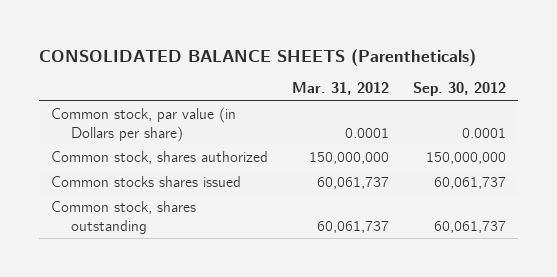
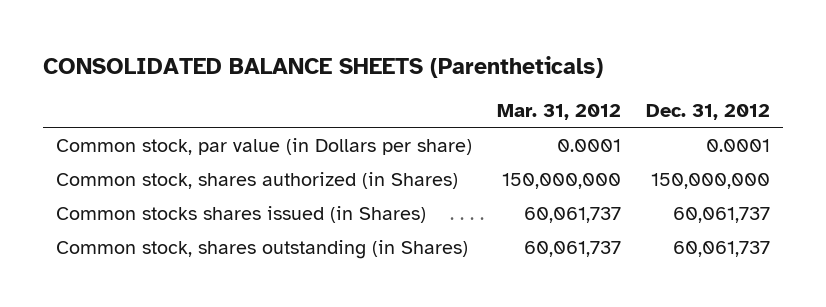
- | Mar. 31, 2012 | Sep. 30, 2012
+ | Mar. 31, 2012 | Dec. 31, 2012
- Common stock, shares authorized | 150,000,000 | 150,000,000
- Common stocks shares issued | 60,061,737 | 60,061,737
- Common stock, shares outstanding | 60,061,737 | 60,061,737
+ Common stock, shares authorized (in Shares) | 150,000,000 | 150,000,000
+ Common stocks shares issued (in Shares) | 60,061,737 | 60,061,737
+ Common stock, shares outstanding (in Shares) | 60,061,737 | 60,061,737

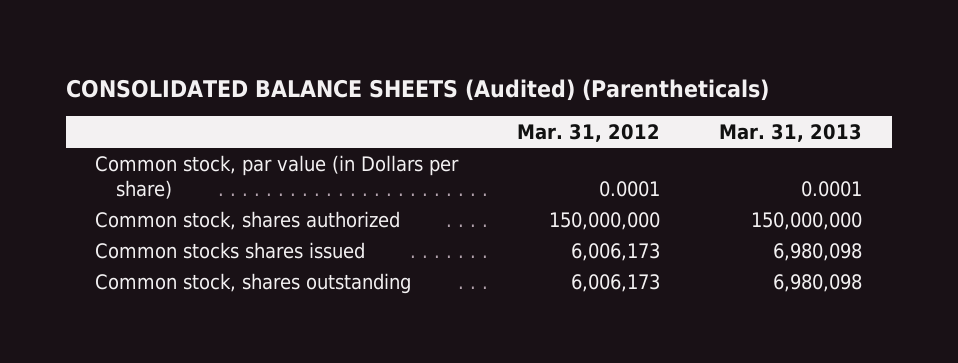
- CONSOLIDATED BALANCE SHEETS (Parentheticals)
+ CONSOLIDATED BALANCE SHEETS (Audited) (Parentheticals)
- | Mar. 31, 2012 | Dec. 31, 2012
+ | Mar. 31, 2012 | Mar. 31, 2013
- Common stock, shares authorized (in Shares) | 150,000,000 | 150,000,000
- Common stocks shares issued (in Shares) | 60,061,737 | 60,061,737
- Common stock, shares outstanding (in Shares) | 60,061,737 | 60,061,737
+ Common stock, shares authorized | 150,000,000 | 150,000,000
+ Common stocks shares issued | 6,006,173 | 6,980,098
+ Common stock, shares outstanding | 6,006,173 | 6,980,098

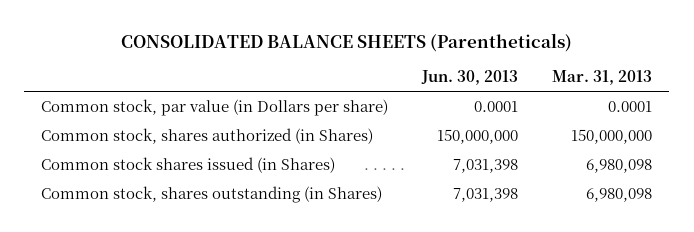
- CONSOLIDATED BALANCE SHEETS (Audited) (Parentheticals)
+ CONSOLIDATED BALANCE SHEETS (Parentheticals)
- | Mar. 31, 2012 | Mar. 31, 2013
+ | Jun. 30, 2013 | Mar. 31, 2013
- Common stock, shares authorized | 150,000,000 | 150,000,000
- Common stocks shares issued | 6,006,173 | 6,980,098
- Common stock, shares outstanding | 6,006,173 | 6,980,098
+ Common stock, shares authorized (in Shares) | 150,000,000 | 150,000,000
+ Common stock shares issued (in Shares) | 7,031,398 | 6,980,098
+ Common stock, shares outstanding (in Shares) | 7,031,398 | 6,980,098

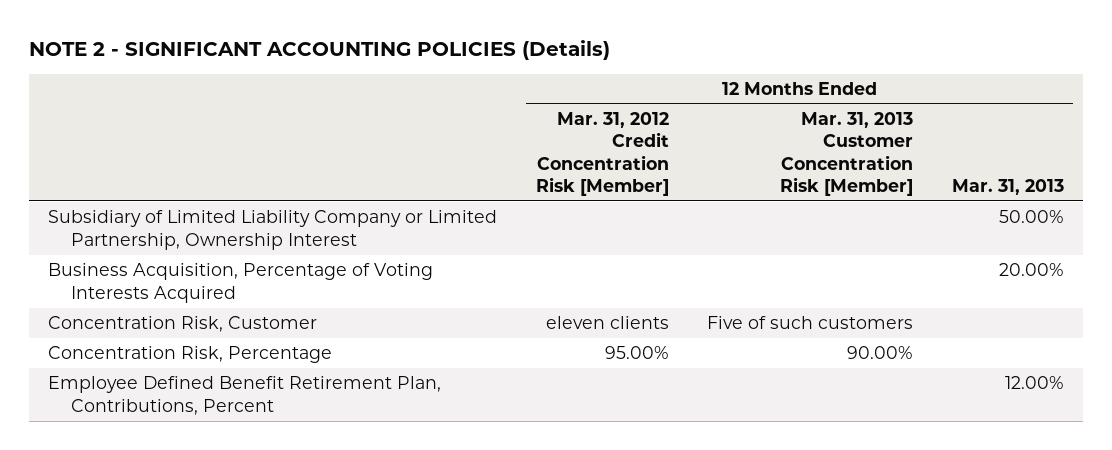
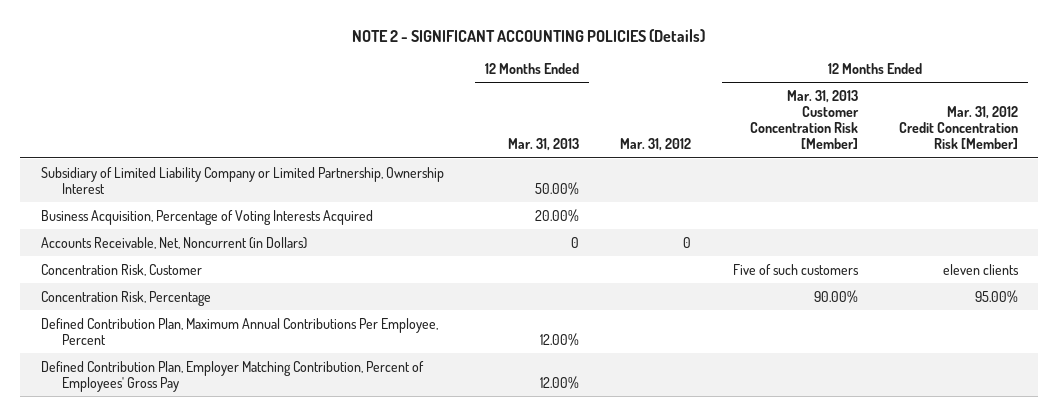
- | 12 Months Ended Mar. 31, 2012 Credit Concentration Risk [Member] | 12 Months Ended Mar. 31, 2013 Customer Concentration Risk [Member] | 12 Months Ended Mar. 31, 2013
+ | 12 Months Ended Mar. 31, 2013 | Mar. 31, 2012 | 12 Months Ended Mar. 31, 2013 Customer Concentration Risk [Member] | 12 Months Ended Mar. 31, 2012 Credit Concentration Risk [Member]
+ Accounts Receivable, Net, Noncurrent (in Dollars) | 0 | 0 | |
- Employee Defined Benefit Retirement Plan, Contributions, Percent | | | 12.00%
+ Defined Contribution Plan, Maximum Annual Contributions Per Employee, Percent | 12.00% | | |
+ Defined Contribution Plan, Employer Matching Contribution, Percent of Employees' Gross Pay | 12.00% | | |

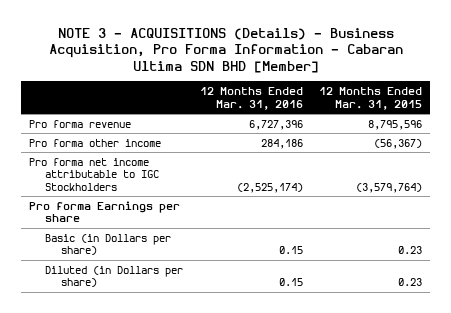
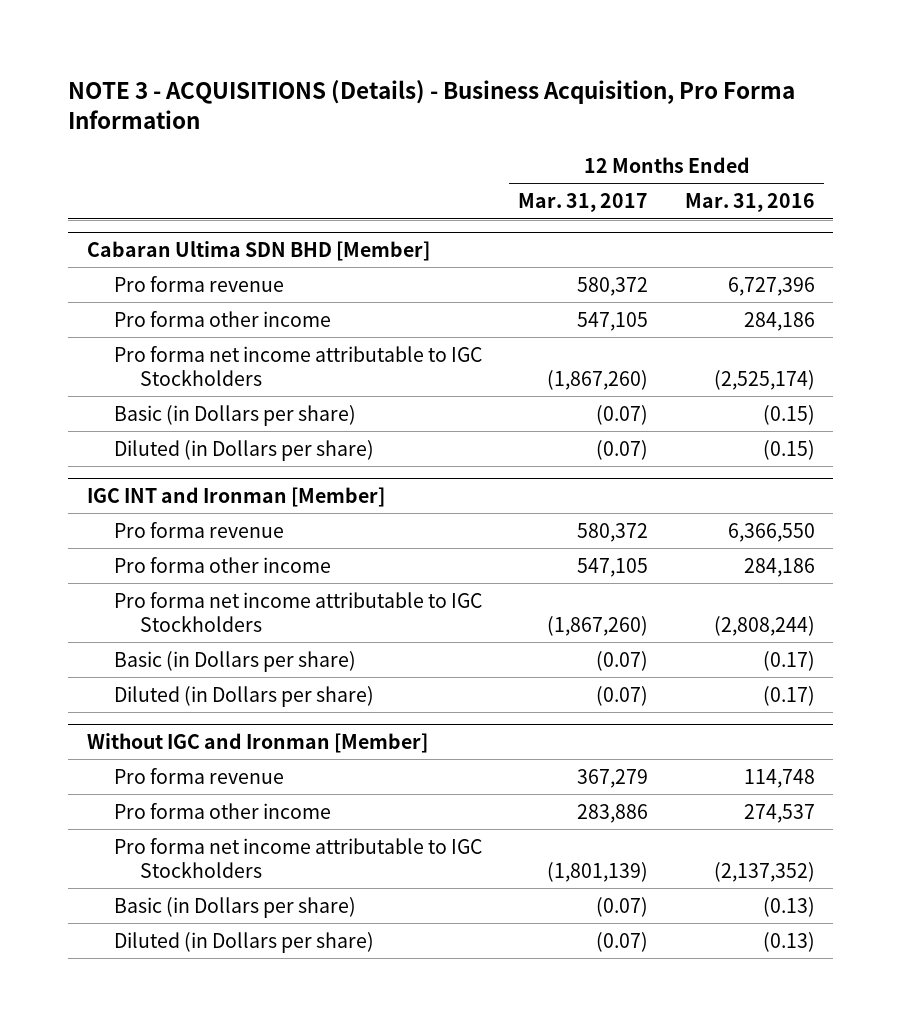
- NOTE 3 - ACQUISITIONS (Details) - Business Acquisition, Pro Forma Information - Cabaran Ultima SDN BHD [Member]
+ NOTE 3 - ACQUISITIONS (Details) - Business Acquisition, Pro Forma Information
- | 12 Months Ended Mar. 31, 2016 | 12 Months Ended Mar. 31, 2015
+ | 12 Months Ended Mar. 31, 2017 | 12 Months Ended Mar. 31, 2016
+ Cabaran Ultima SDN BHD [Member]
- Pro forma Earnings per share
- Basic (in Dollars per share) | 0.15 | 0.23
- Diluted (in Dollars per share) | 0.15 | 0.23
+ Basic (in Dollars per share) | (0.07) | (0.15)
+ Diluted (in Dollars per share) | (0.07) | (0.15)
+ IGC INT and Ironman [Member]
+ Pro forma revenue | 580,372 | 6,366,550
+ Pro forma other income | 547,105 | 284,186
+ Pro forma net income attributable to IGC Stockholders | (1,867,260) | (2,808,244)
+ Basic (in Dollars per share) | (0.07) | (0.17)
+ Diluted (in Dollars per share) | (0.07) | (0.17)
+ Without IGC and Ironman [Member]
+ Pro forma revenue | 367,279 | 114,748
+ Pro forma other income | 283,886 | 274,537
+ Pro forma net income attributable to IGC Stockholders | (1,801,139) | (2,137,352)
+ Basic (in Dollars per share) | (0.07) | (0.13)
+ Diluted (in Dollars per share) | (0.07) | (0.13)

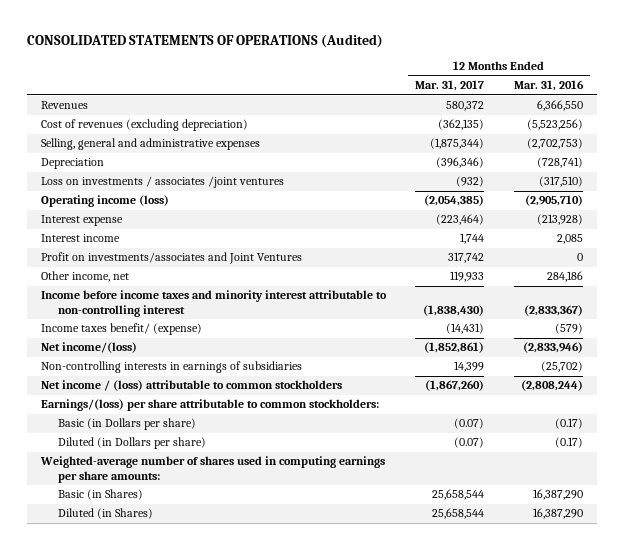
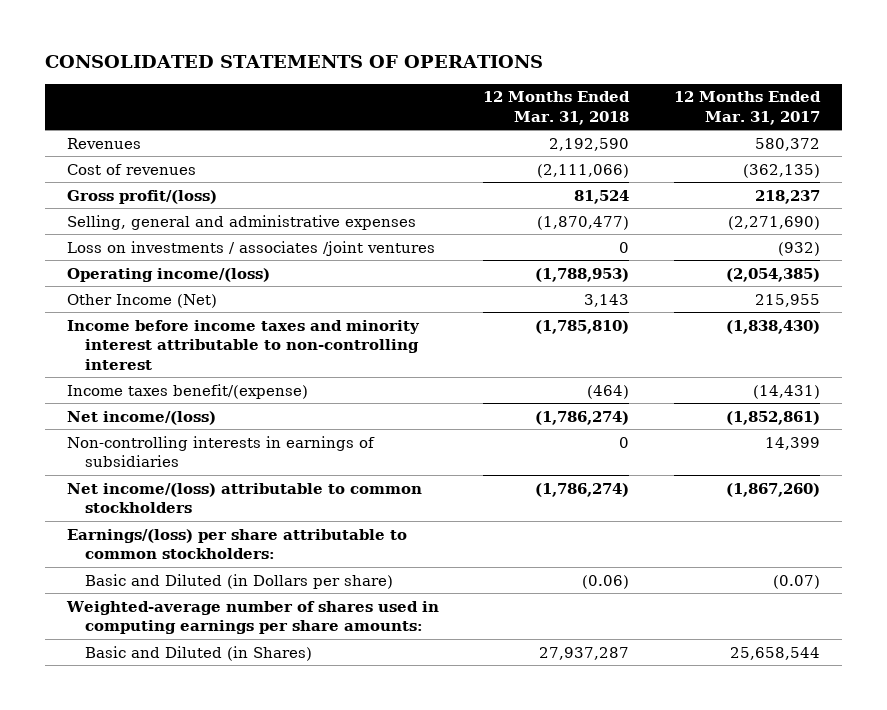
- CONSOLIDATED STATEMENTS OF OPERATIONS (Audited)
+ CONSOLIDATED STATEMENTS OF OPERATIONS
- | 12 Months Ended Mar. 31, 2017 | 12 Months Ended Mar. 31, 2016
+ | 12 Months Ended Mar. 31, 2018 | 12 Months Ended Mar. 31, 2017
- Cost of revenues (excluding depreciation) | (362,135) | (5,523,256)
- Selling, general and administrative expenses | (1,875,344) | (2,702,753)
- Depreciation | (396,346) | (728,741)
+ Cost of revenues | (2,111,066) | (362,135)
+ Gross profit/(loss) | 81,524 | 218,237
+ Selling, general and administrative expenses | (1,870,477) | (2,271,690)
- Operating income (loss) | (2,054,385) | (2,905,710)
- Interest expense | (223,464) | (213,928)
- Interest income | 1,744 | 2,085
- Profit on investments/associates and Joint Ventures | 317,742 | 0
- Other income, net | 119,933 | 284,186
+ Operating income/(loss) | (1,788,953) | (2,054,385)
+ Other Income (Net) | 3,143 | 215,955
- Income taxes benefit/ (expense) | (14,431) | (579)
+ Income taxes benefit/(expense) | (464) | (14,431)
- Net income / (loss) attributable to common stockholders | (1,867,260) | (2,808,244)
+ Net income/(loss) attributable to common stockholders | (1,786,274) | (1,867,260)
- Basic (in Dollars per share) | (0.07) | (0.17)
- Diluted (in Dollars per share) | (0.07) | (0.17)
+ Basic and Diluted (in Dollars per share) | (0.06) | (0.07)
- Basic (in Shares) | 25,658,544 | 16,387,290
- Diluted (in Shares) | 25,658,544 | 16,387,290
+ Basic and Diluted (in Shares) | 27,937,287 | 25,658,544

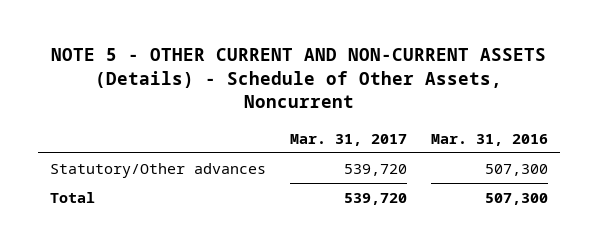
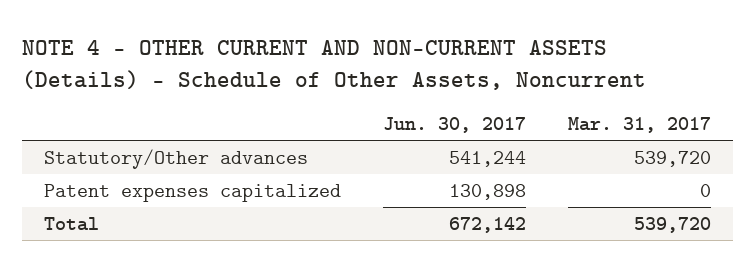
- NOTE 5 - OTHER CURRENT AND NON-CURRENT ASSETS (Details) - Schedule of Other Assets, Noncurrent
+ NOTE 4 - OTHER CURRENT AND NON-CURRENT ASSETS (Details) - Schedule of Other Assets, Noncurrent
- | Mar. 31, 2017 | Mar. 31, 2016
+ | Jun. 30, 2017 | Mar. 31, 2017
+ Patent expenses capitalized | 130,898 | 0

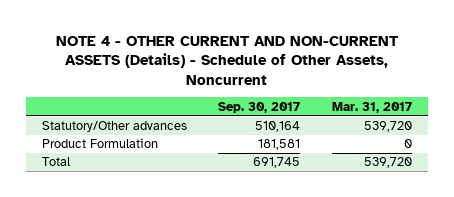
- | Jun. 30, 2017 | Mar. 31, 2017
+ | Sep. 30, 2017 | Mar. 31, 2017
- Patent expenses capitalized | 130,898 | 0
+ Product Formulation | 181,581 | 0

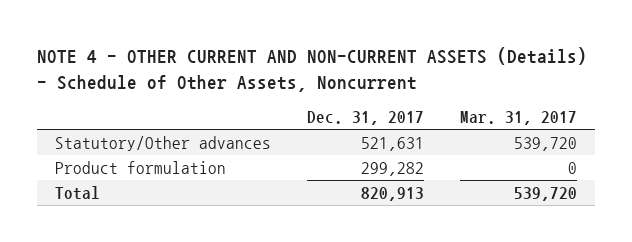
- | Sep. 30, 2017 | Mar. 31, 2017
+ | Dec. 31, 2017 | Mar. 31, 2017
- Product Formulation | 181,581 | 0
+ Product formulation | 299,282 | 0

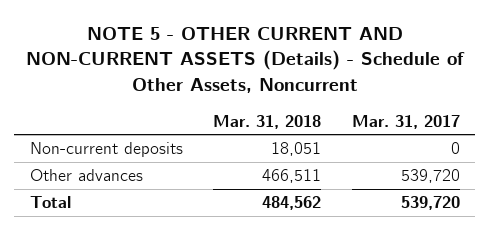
- NOTE 4 - OTHER CURRENT AND NON-CURRENT ASSETS (Details) - Schedule of Other Assets, Noncurrent
+ NOTE 5 - OTHER CURRENT AND NON-CURRENT ASSETS (Details) - Schedule of Other Assets, Noncurrent
- | Dec. 31, 2017 | Mar. 31, 2017
+ | Mar. 31, 2018 | Mar. 31, 2017
- Statutory/Other advances | 521,631 | 539,720
- Product formulation | 299,282 | 0
+ Non-current deposits | 18,051 | 0
+ Other advances | 466,511 | 539,720

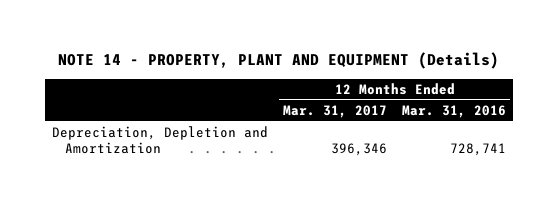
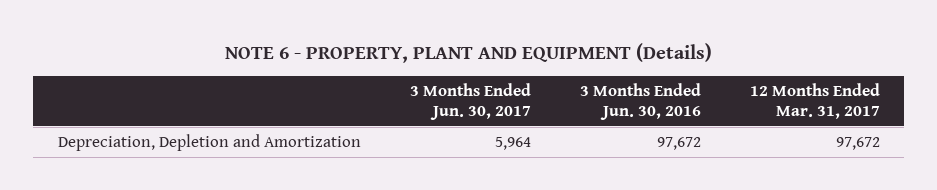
- NOTE 14 - PROPERTY, PLANT AND EQUIPMENT (Details)
+ NOTE 6 - PROPERTY, PLANT AND EQUIPMENT (Details)
- | 12 Months Ended Mar. 31, 2017 | 12 Months Ended Mar. 31, 2016
+ | 3 Months Ended Jun. 30, 2017 | 3 Months Ended Jun. 30, 2016 | 12 Months Ended Mar. 31, 2017
- Depreciation, Depletion and Amortization | 396,346 | 728,741
+ Depreciation, Depletion and Amortization | 5,964 | 97,672 | 97,672

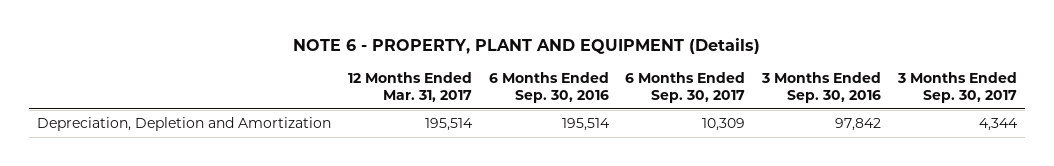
- | 3 Months Ended Jun. 30, 2017 | 3 Months Ended Jun. 30, 2016 | 12 Months Ended Mar. 31, 2017
+ | 12 Months Ended Mar. 31, 2017 | 6 Months Ended Sep. 30, 2016 | 6 Months Ended Sep. 30, 2017 | 3 Months Ended Sep. 30, 2016 | 3 Months Ended Sep. 30, 2017
- Depreciation, Depletion and Amortization | 5,964 | 97,672 | 97,672
+ Depreciation, Depletion and Amortization | 195,514 | 195,514 | 10,309 | 97,842 | 4,344

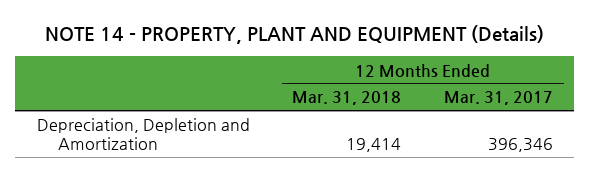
- NOTE 6 - PROPERTY, PLANT AND EQUIPMENT (Details)
+ NOTE 14 - PROPERTY, PLANT AND EQUIPMENT (Details)
- | 12 Months Ended Mar. 31, 2017 | 6 Months Ended Sep. 30, 2016 | 6 Months Ended Sep. 30, 2017 | 3 Months Ended Sep. 30, 2016 | 3 Months Ended Sep. 30, 2017
+ | 12 Months Ended Mar. 31, 2018 | 12 Months Ended Mar. 31, 2017
- Depreciation, Depletion and Amortization | 195,514 | 195,514 | 10,309 | 97,842 | 4,344
+ Depreciation, Depletion and Amortization | 19,414 | 396,346

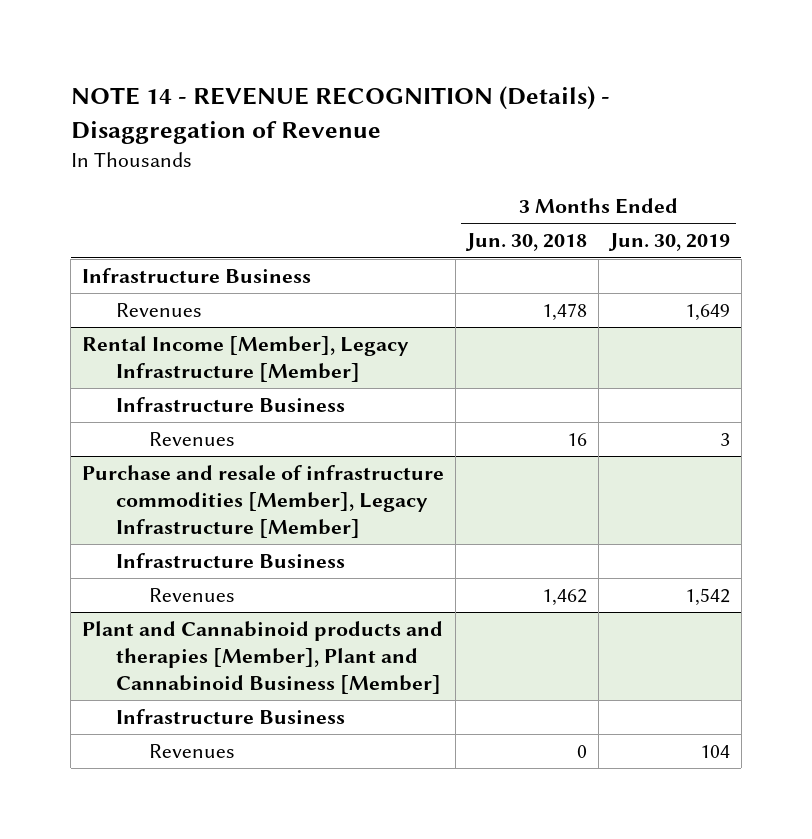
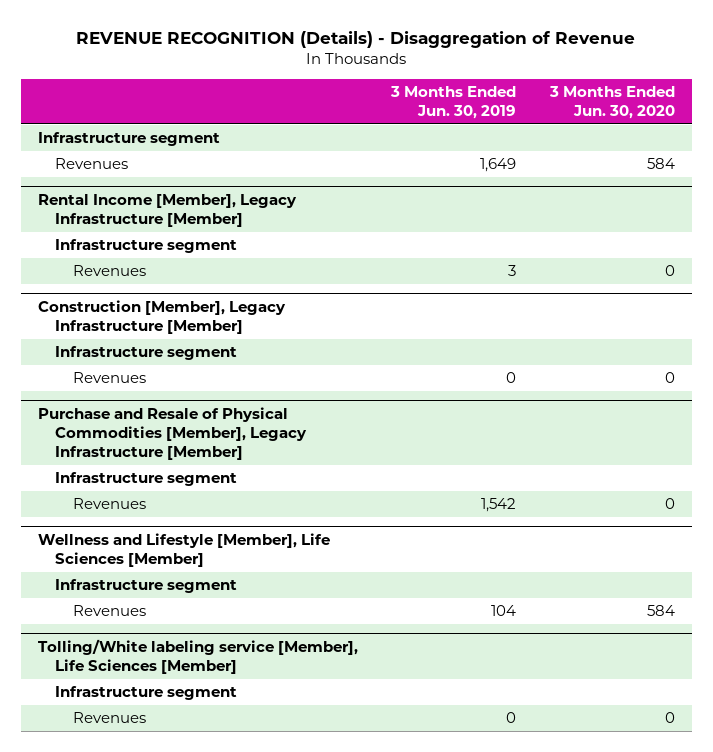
- NOTE 14 - REVENUE RECOGNITION (Details) - Disaggregation of Revenue
+ REVENUE RECOGNITION (Details) - Disaggregation of Revenue
- | 3 Months Ended Jun. 30, 2018 | 3 Months Ended Jun. 30, 2019
+ | 3 Months Ended Jun. 30, 2019 | 3 Months Ended Jun. 30, 2020
- Infrastructure Business
+ Infrastructure segment
@ Rental Income [Member], Legacy Infrastructure [Member]
- Infrastructure Business
+ Infrastructure segment
- Purchase and resale of infrastructure commodities [Member], Legacy Infrastructure [Member]
- Infrastructure Business
+ Construction [Member], Legacy Infrastructure [Member]
+ Infrastructure segment
+ Revenues | 0 | 0
+ Purchase and Resale of Physical Commodities [Member], Legacy Infrastructure [Member]
+ Infrastructure segment
- Plant and Cannabinoid products and therapies [Member], Plant and Cannabinoid Business [Member]
- Infrastructure Business
+ Wellness and Lifestyle [Member], Life Sciences [Member]
+ Infrastructure segment
+ Tolling/White labeling service [Member], Life Sciences [Member]
+ Infrastructure segment
+ Revenues | 0 | 0

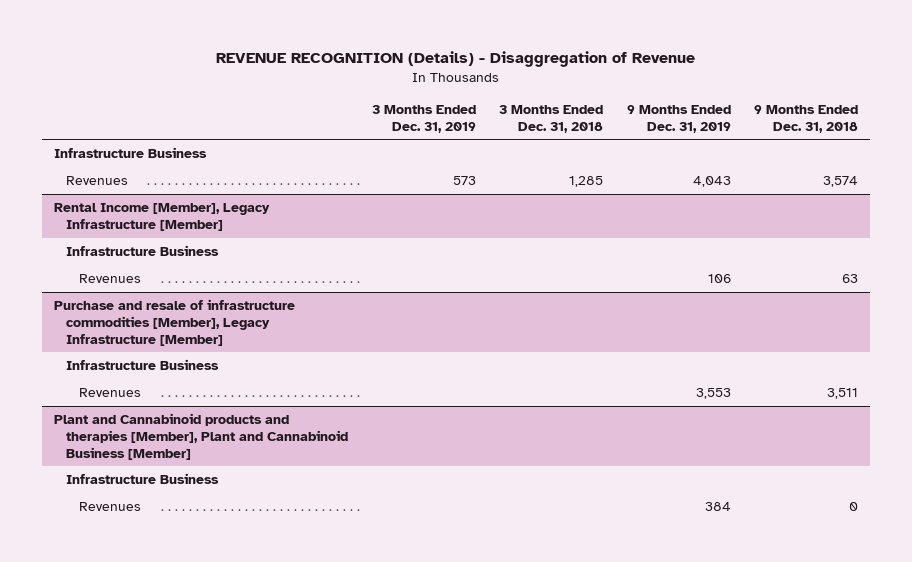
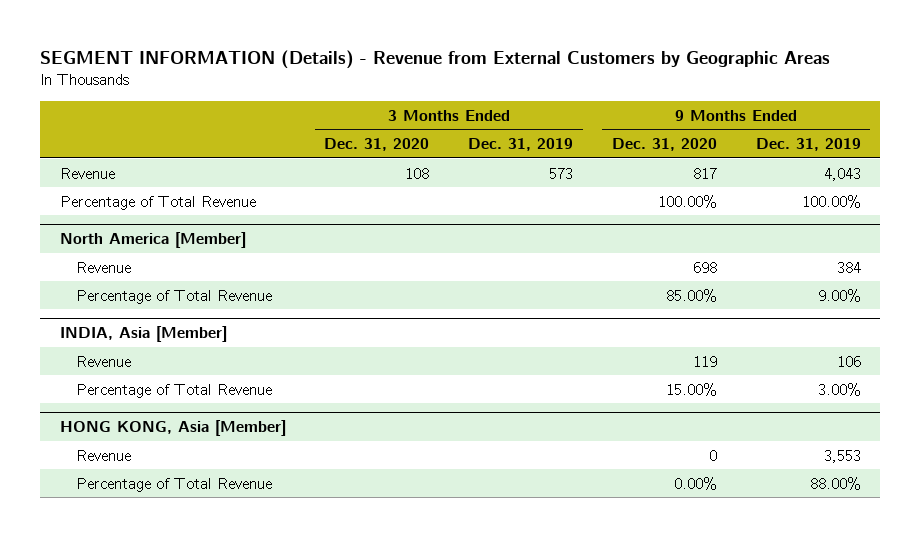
- REVENUE RECOGNITION (Details) - Disaggregation of Revenue
+ SEGMENT INFORMATION (Details) - Revenue from External Customers by Geographic Areas
- | 3 Months Ended Dec. 31, 2019 | 3 Months Ended Dec. 31, 2018 | 9 Months Ended Dec. 31, 2019 | 9 Months Ended Dec. 31, 2018
+ | 3 Months Ended Dec. 31, 2020 | 3 Months Ended Dec. 31, 2019 | 9 Months Ended Dec. 31, 2020 | 9 Months Ended Dec. 31, 2019
- Infrastructure Business
- Revenues | 573 | 1,285 | 4,043 | 3,574
- Rental Income [Member], Legacy Infrastructure [Member]
- Infrastructure Business
- Revenues | | | 106 | 63
- Purchase and resale of infrastructure commodities [Member], Legacy Infrastructure [Member]
- Infrastructure Business
- Revenues | | | 3,553 | 3,511
- Plant and Cannabinoid products and therapies [Member], Plant and Cannabinoid Business [Member]
- Infrastructure Business
- Revenues | | | 384 | 0
+ Revenue | 108 | 573 | 817 | 4,043
+ Percentage of Total Revenue | | | 100.00% | 100.00%
+ North America [Member]
+ Revenue | | | 698 | 384
+ Percentage of Total Revenue | | | 85.00% | 9.00%
+ INDIA, Asia [Member]
+ Revenue | | | 119 | 106
+ Percentage of Total Revenue | | | 15.00% | 3.00%
+ HONG KONG, Asia [Member]
+ Revenue | | | 0 | 3,553
+ Percentage of Total Revenue | | | 0.00% | 88.00%

